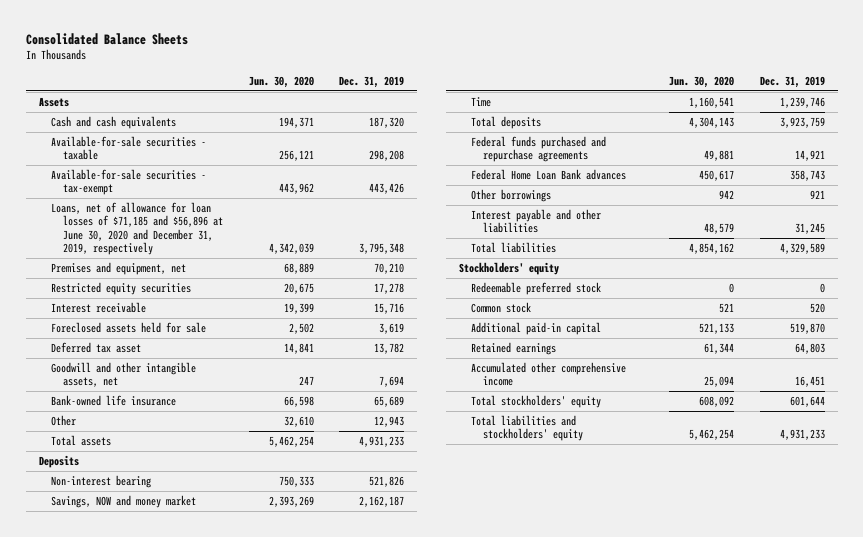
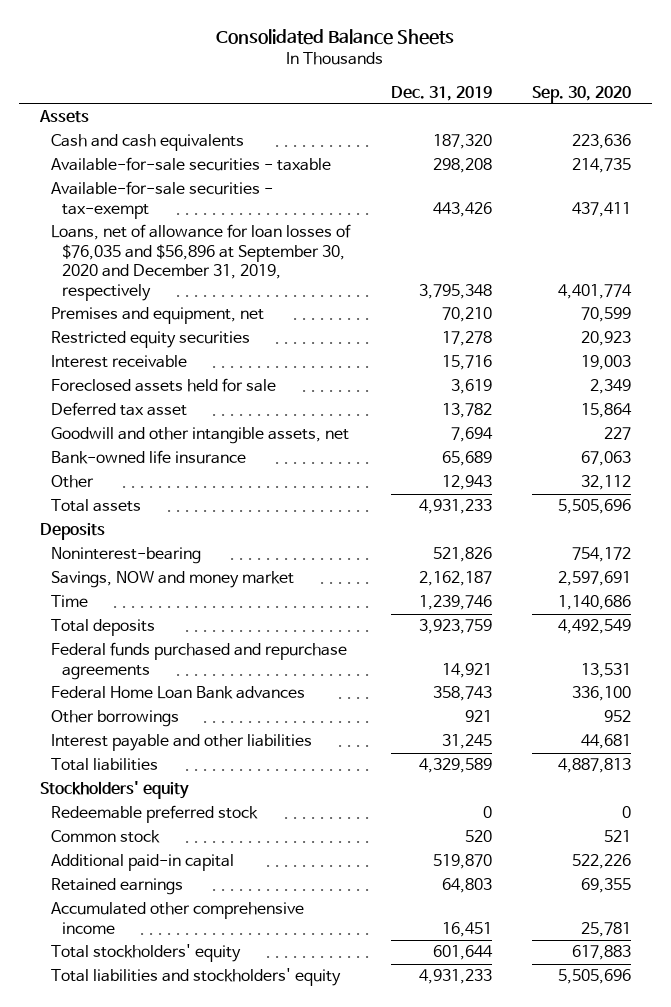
- | Jun. 30, 2020 | Dec. 31, 2019
+ | Dec. 31, 2019 | Sep. 30, 2020
- Loans, net of allowance for loan losses of $71,185 and $56,896 at June 30, 2020 and December 31, 2019, respectively | 4,342,039 | 3,795,348
+ Loans, net of allowance for loan losses of $76,035 and $56,896 at September 30, 2020 and December 31, 2019, respectively | 3,795,348 | 4,401,774
- Non-interest bearing | 750,333 | 521,826
+ Noninterest-bearing | 521,826 | 754,172

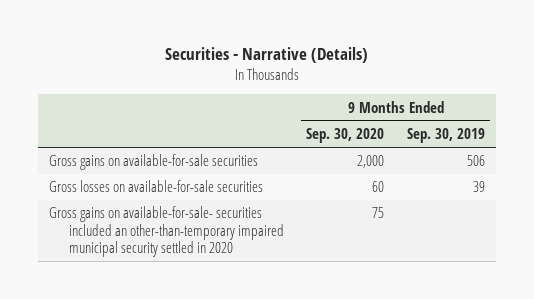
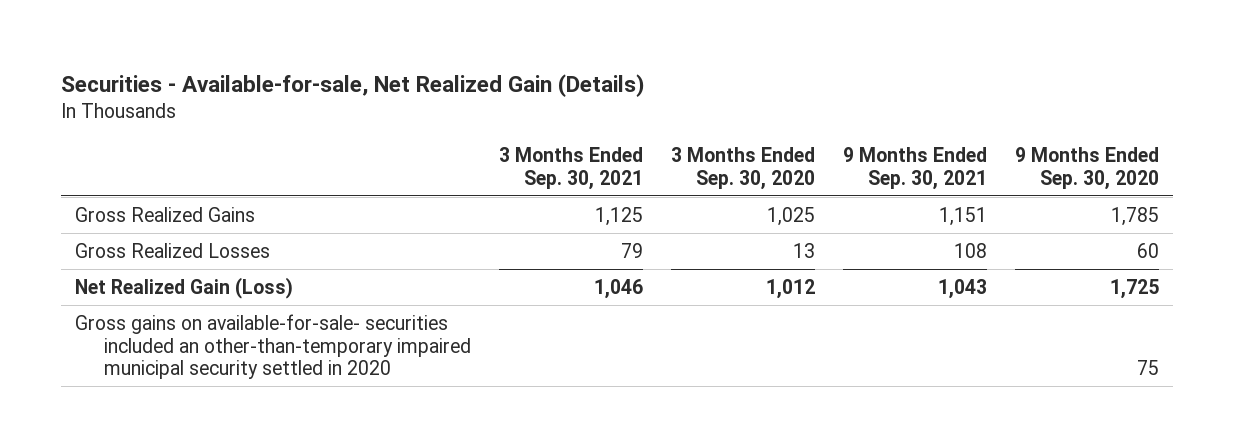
- Securities - Narrative (Details)
+ Securities - Available-for-sale, Net Realized Gain (Details)
- | 9 Months Ended Sep. 30, 2020 | 9 Months Ended Sep. 30, 2019
+ | 3 Months Ended Sep. 30, 2021 | 3 Months Ended Sep. 30, 2020 | 9 Months Ended Sep. 30, 2021 | 9 Months Ended Sep. 30, 2020
- Gross gains on available-for-sale securities | 2,000 | 506
- Gross losses on available-for-sale securities | 60 | 39
+ Gross Realized Gains | 1,125 | 1,025 | 1,151 | 1,785
+ Gross Realized Losses | 79 | 13 | 108 | 60
+ Net Realized Gain (Loss) | 1,046 | 1,012 | 1,043 | 1,725

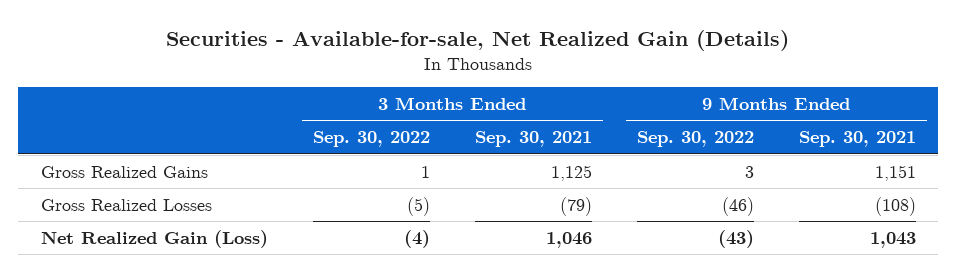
- | 3 Months Ended Sep. 30, 2021 | 3 Months Ended Sep. 30, 2020 | 9 Months Ended Sep. 30, 2021 | 9 Months Ended Sep. 30, 2020
+ | 3 Months Ended Sep. 30, 2022 | 3 Months Ended Sep. 30, 2021 | 9 Months Ended Sep. 30, 2022 | 9 Months Ended Sep. 30, 2021
- Gross Realized Losses | 79 | 13 | 108 | 60
+ Gross Realized Losses | (5) | (79) | (46) | (108)
- Gross gains on available-for-sale- securities included an other-than-temporary impaired municipal security settled in 2020 | | | | 75

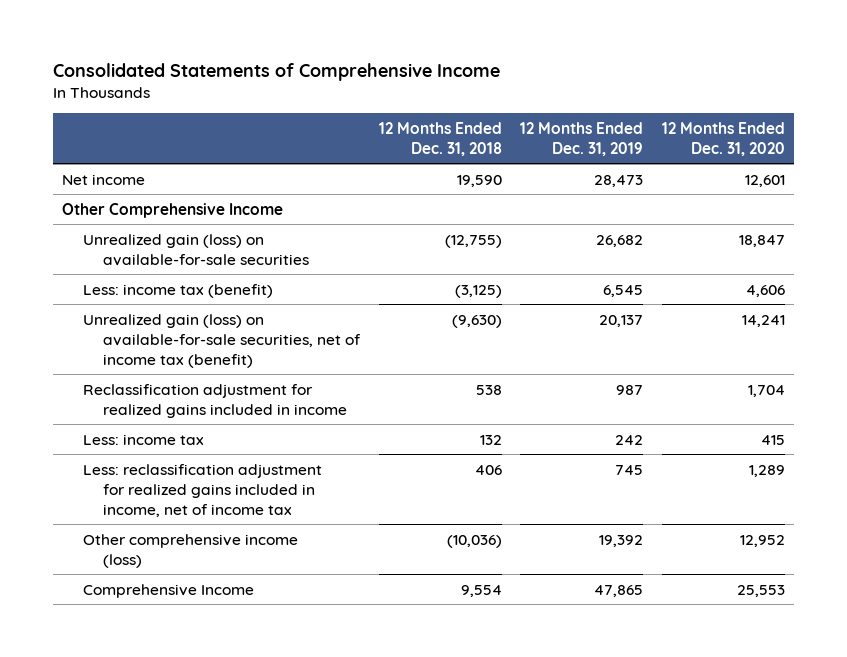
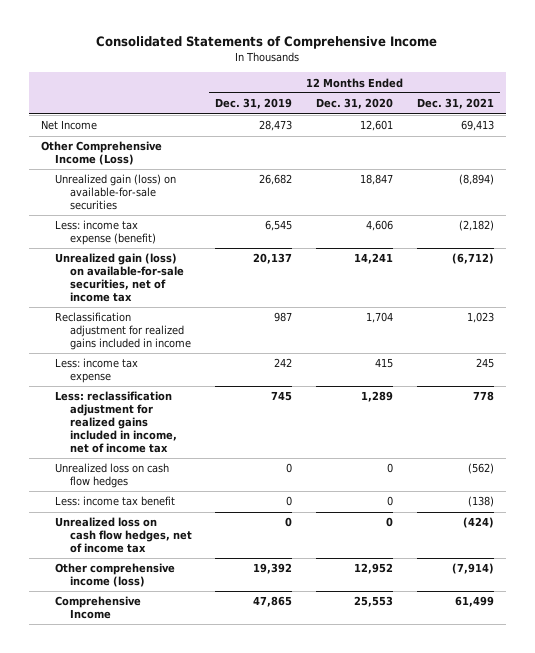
- | 12 Months Ended Dec. 31, 2018 | 12 Months Ended Dec. 31, 2019 | 12 Months Ended Dec. 31, 2020
+ | 12 Months Ended Dec. 31, 2019 | 12 Months Ended Dec. 31, 2020 | 12 Months Ended Dec. 31, 2021
- Net income | 19,590 | 28,473 | 12,601
- Other Comprehensive Income
+ Net Income | 28,473 | 12,601 | 69,413
+ Other Comprehensive Income (Loss)
- Less: income tax (benefit) | (3,125) | 6,545 | 4,606
- Unrealized gain (loss) on available-for-sale securities, net of income tax (benefit) | (9,630) | 20,137 | 14,241
+ Less: income tax expense (benefit) | 6,545 | 4,606 | (2,182)
+ Unrealized gain (loss) on available-for-sale securities, net of income tax | 20,137 | 14,241 | (6,712)
- Less: income tax | 132 | 242 | 415
+ Less: income tax expense | 242 | 415 | 245
+ Unrealized loss on cash flow hedges | 0 | 0 | (562)
+ Less: income tax benefit | 0 | 0 | (138)
+ Unrealized loss on cash flow hedges, net of income tax | 0 | 0 | (424)

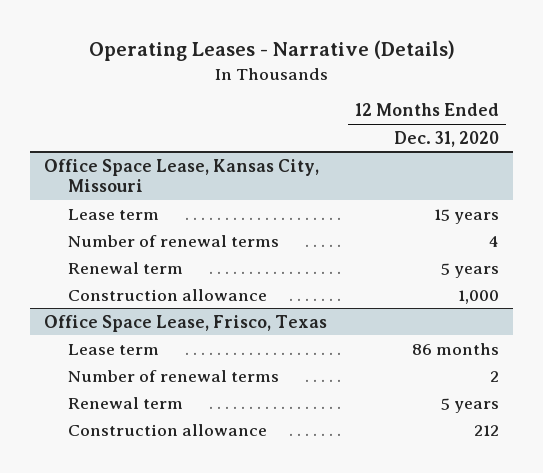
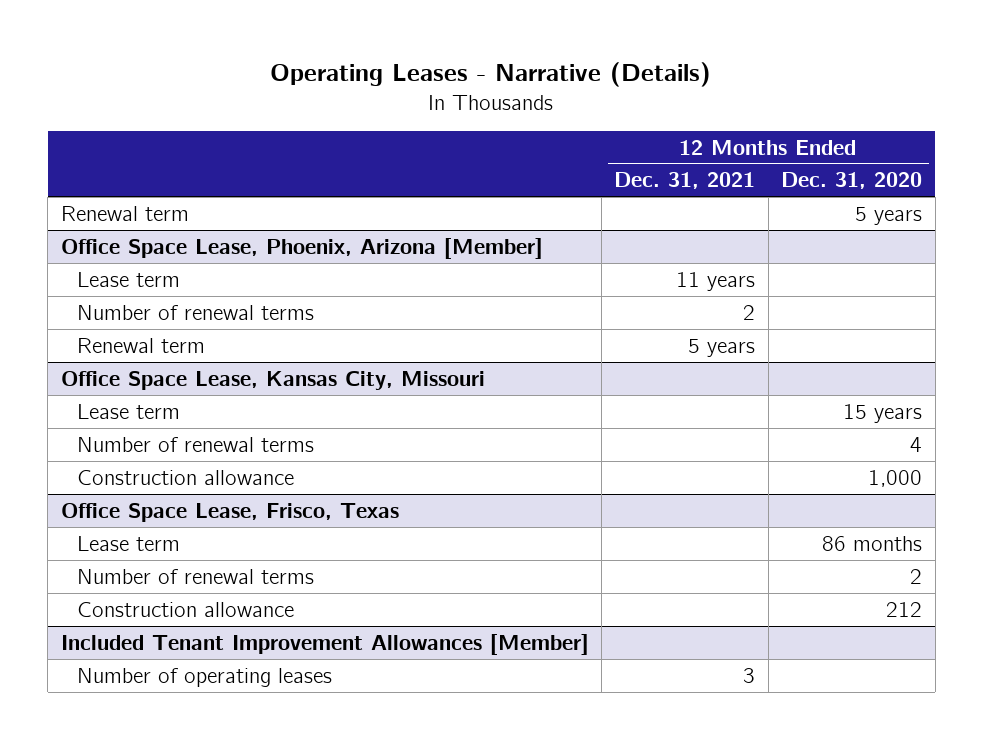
- | 12 Months Ended Dec. 31, 2020
+ | 12 Months Ended Dec. 31, 2021 | 12 Months Ended Dec. 31, 2020
+ Renewal term | | 5 years
+ Office Space Lease, Phoenix, Arizona [Member]
+ Lease term | 11 years |
+ Number of renewal terms | 2 |
+ Renewal term | 5 years |
@ Office Space Lease, Kansas City, Missouri
- Renewal term | 5 years
@ Office Space Lease, Frisco, Texas
- Renewal term | 5 years
+ Included Tenant Improvement Allowances [Member]
+ Number of operating leases | 3 |

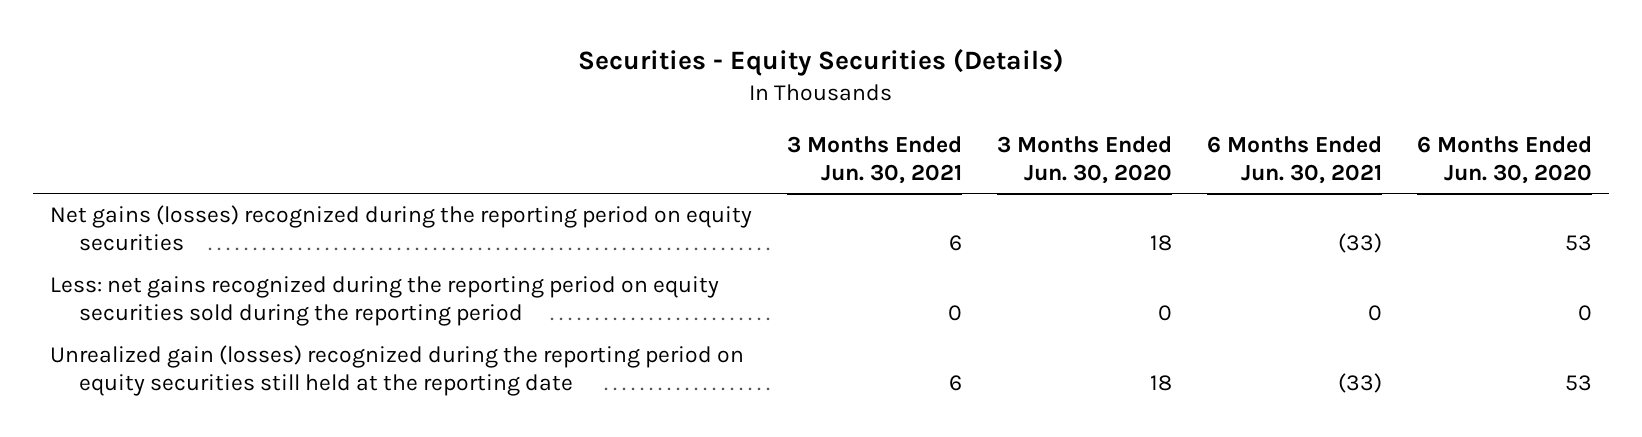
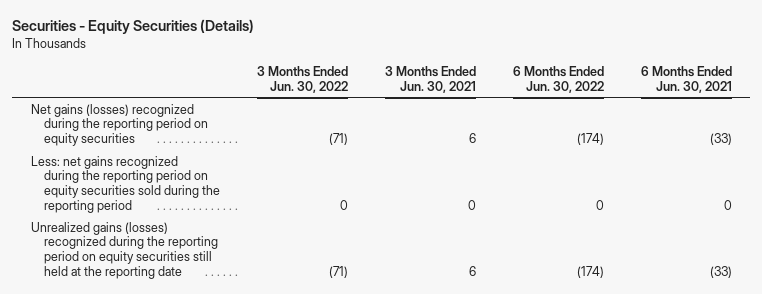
- | 3 Months Ended Jun. 30, 2021 | 3 Months Ended Jun. 30, 2020 | 6 Months Ended Jun. 30, 2021 | 6 Months Ended Jun. 30, 2020
+ | 3 Months Ended Jun. 30, 2022 | 3 Months Ended Jun. 30, 2021 | 6 Months Ended Jun. 30, 2022 | 6 Months Ended Jun. 30, 2021
- Unrealized gain (losses) recognized during the reporting period on equity securities still held at the reporting date | 6 | 18 | (33) | 53
+ Unrealized gains (losses) recognized during the reporting period on equity securities still held at the reporting date | (71) | 6 | (174) | (33)

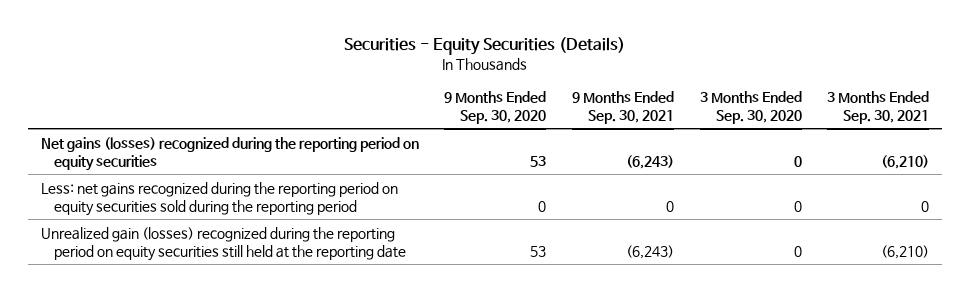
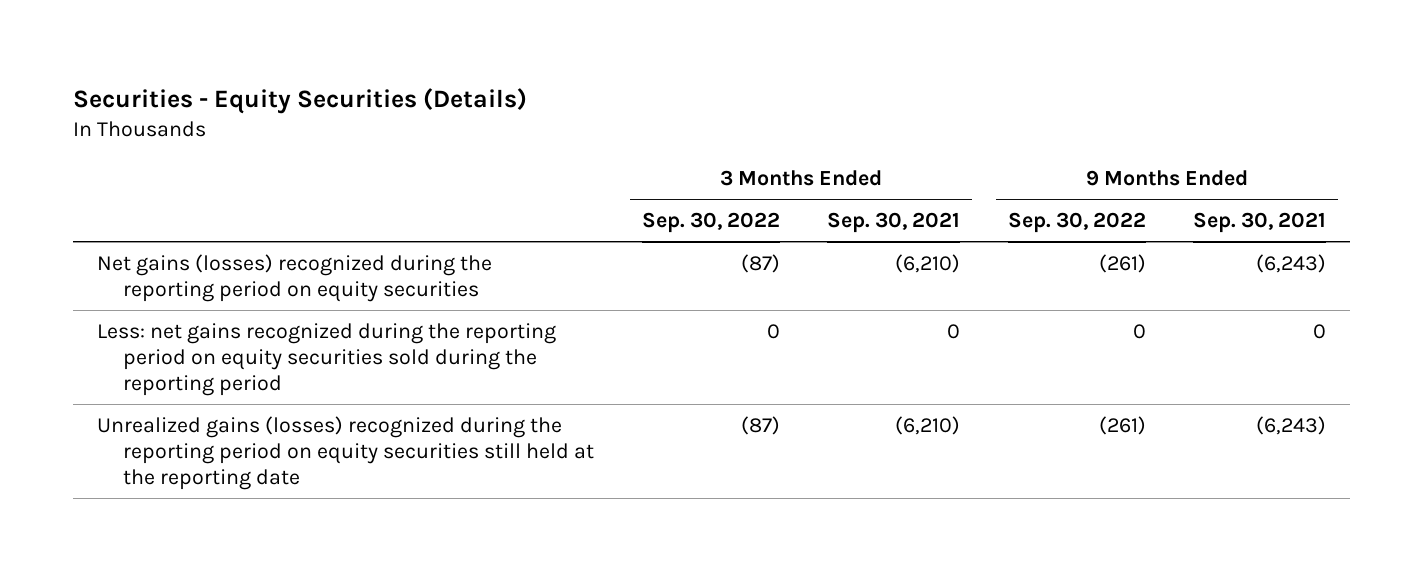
- | 9 Months Ended Sep. 30, 2020 | 9 Months Ended Sep. 30, 2021 | 3 Months Ended Sep. 30, 2020 | 3 Months Ended Sep. 30, 2021
+ | 3 Months Ended Sep. 30, 2022 | 3 Months Ended Sep. 30, 2021 | 9 Months Ended Sep. 30, 2022 | 9 Months Ended Sep. 30, 2021
- Unrealized gain (losses) recognized during the reporting period on equity securities still held at the reporting date | 53 | (6,243) | 0 | (6,210)
+ Unrealized gains (losses) recognized during the reporting period on equity securities still held at the reporting date | (87) | (6,210) | (261) | (6,243)

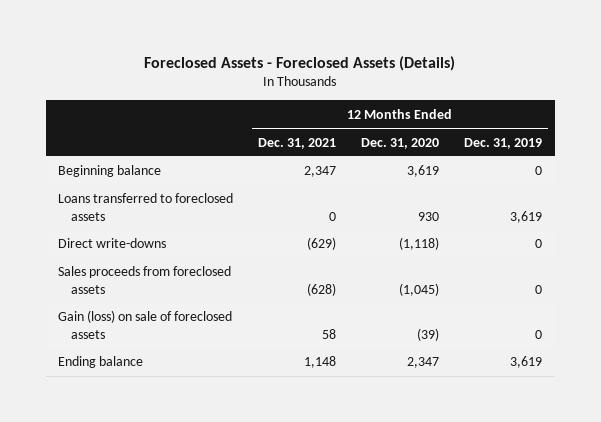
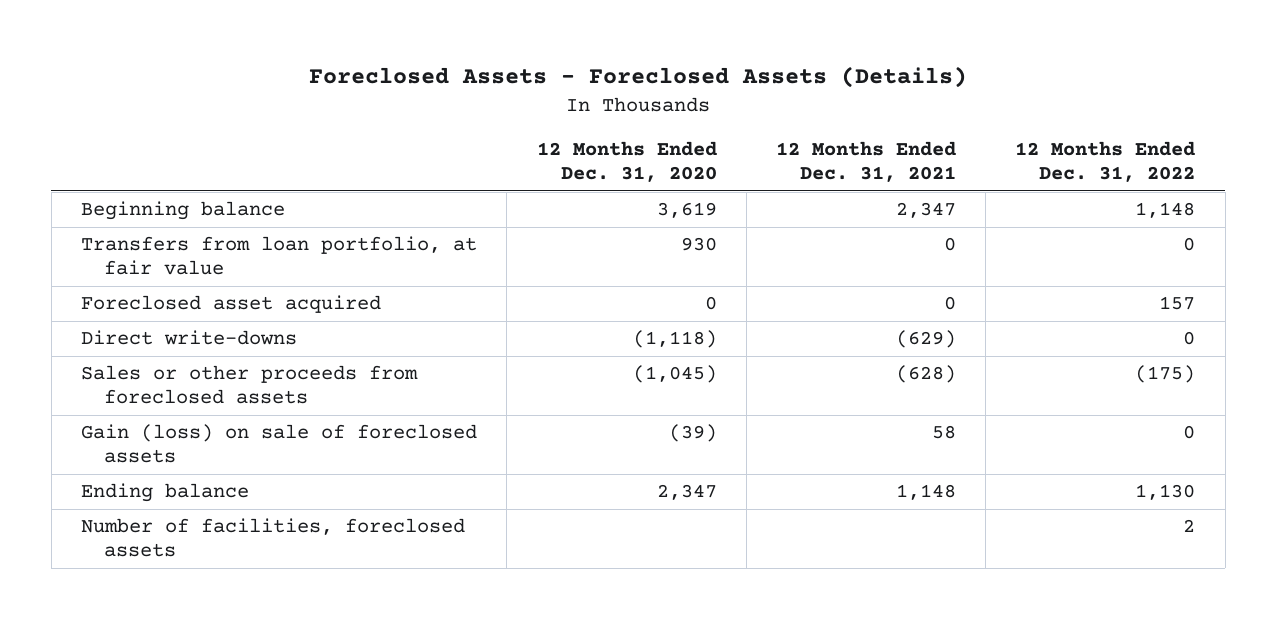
- | 12 Months Ended Dec. 31, 2021 | 12 Months Ended Dec. 31, 2020 | 12 Months Ended Dec. 31, 2019
+ | 12 Months Ended Dec. 31, 2020 | 12 Months Ended Dec. 31, 2021 | 12 Months Ended Dec. 31, 2022
- Loans transferred to foreclosed assets | 0 | 930 | 3,619
+ Transfers from loan portfolio, at fair value | 930 | 0 | 0
+ Foreclosed asset acquired | 0 | 0 | 157
- Sales proceeds from foreclosed assets | (628) | (1,045) | 0
+ Sales or other proceeds from foreclosed assets | (1,045) | (628) | (175)
+ Number of facilities, foreclosed assets | | | 2

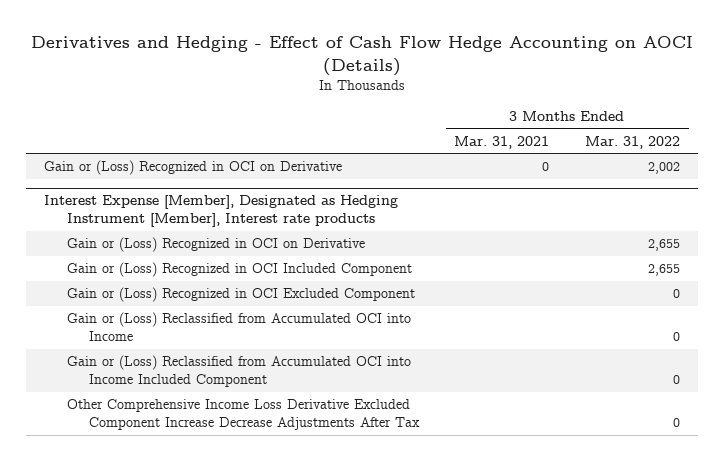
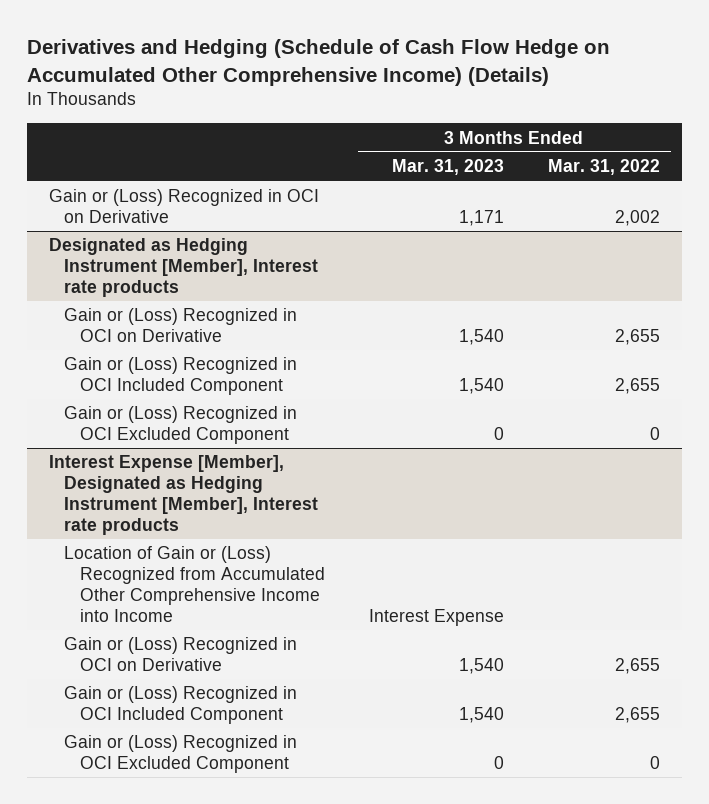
- Derivatives and Hedging - Effect of Cash Flow Hedge Accounting on AOCI (Details)
+ Derivatives and Hedging (Schedule of Cash Flow Hedge on Accumulated Other Comprehensive Income) (Details)
- | 3 Months Ended Mar. 31, 2021 | 3 Months Ended Mar. 31, 2022
+ | 3 Months Ended Mar. 31, 2023 | 3 Months Ended Mar. 31, 2022
+ Designated as Hedging Instrument [Member], Interest rate products
+ Gain or (Loss) Recognized in OCI on Derivative | 1,540 | 2,655
+ Gain or (Loss) Recognized in OCI Included Component | 1,540 | 2,655
+ Gain or (Loss) Recognized in OCI Excluded Component | 0 | 0
@ Interest Expense [Member], Designated as Hedging Instrument [Member], Interest rate products
+ Location of Gain or (Loss) Recognized from Accumulated Other Comprehensive Income into Income | Interest Expense |
- Gain or (Loss) Reclassified from Accumulated OCI into Income | | 0
- Gain or (Loss) Reclassified from Accumulated OCI into Income Included Component | | 0
- Other Comprehensive Income Loss Derivative Excluded Component Increase Decrease Adjustments After Tax | | 0

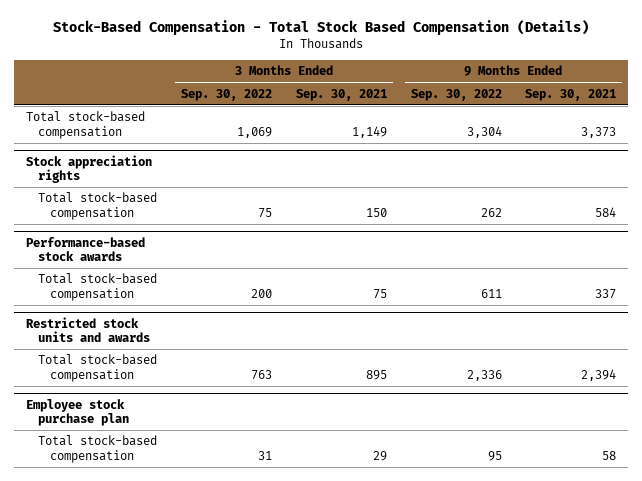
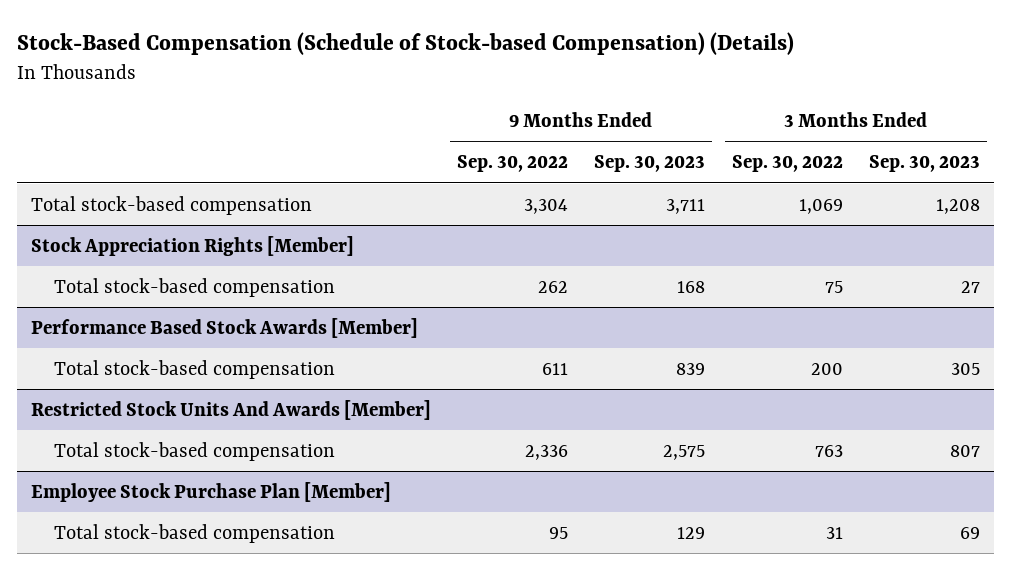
- Stock-Based Compensation - Total Stock Based Compensation (Details)
+ Stock-Based Compensation (Schedule of Stock-based Compensation) (Details)
- | 3 Months Ended Sep. 30, 2022 | 3 Months Ended Sep. 30, 2021 | 9 Months Ended Sep. 30, 2022 | 9 Months Ended Sep. 30, 2021
+ | 9 Months Ended Sep. 30, 2022 | 9 Months Ended Sep. 30, 2023 | 3 Months Ended Sep. 30, 2022 | 3 Months Ended Sep. 30, 2023
- Stock appreciation rights
+ Stock Appreciation Rights [Member]
- Performance-based stock awards
+ Performance Based Stock Awards [Member]
- Restricted stock units and awards
+ Restricted Stock Units And Awards [Member]
- Employee stock purchase plan
+ Employee Stock Purchase Plan [Member]

